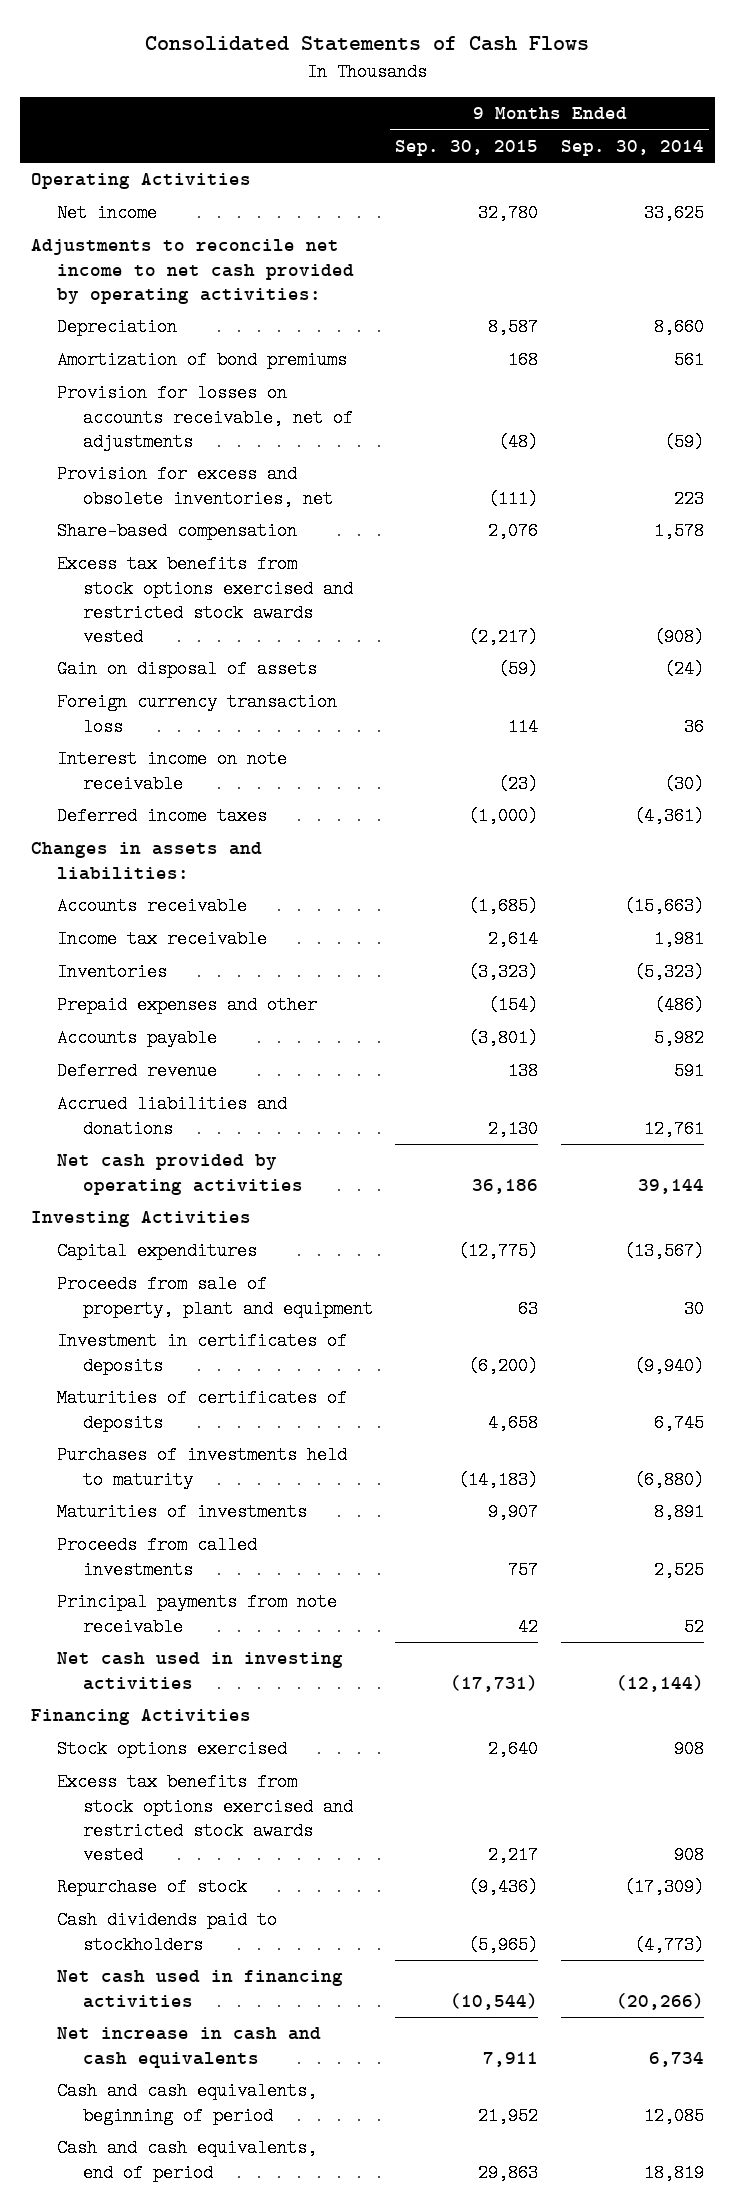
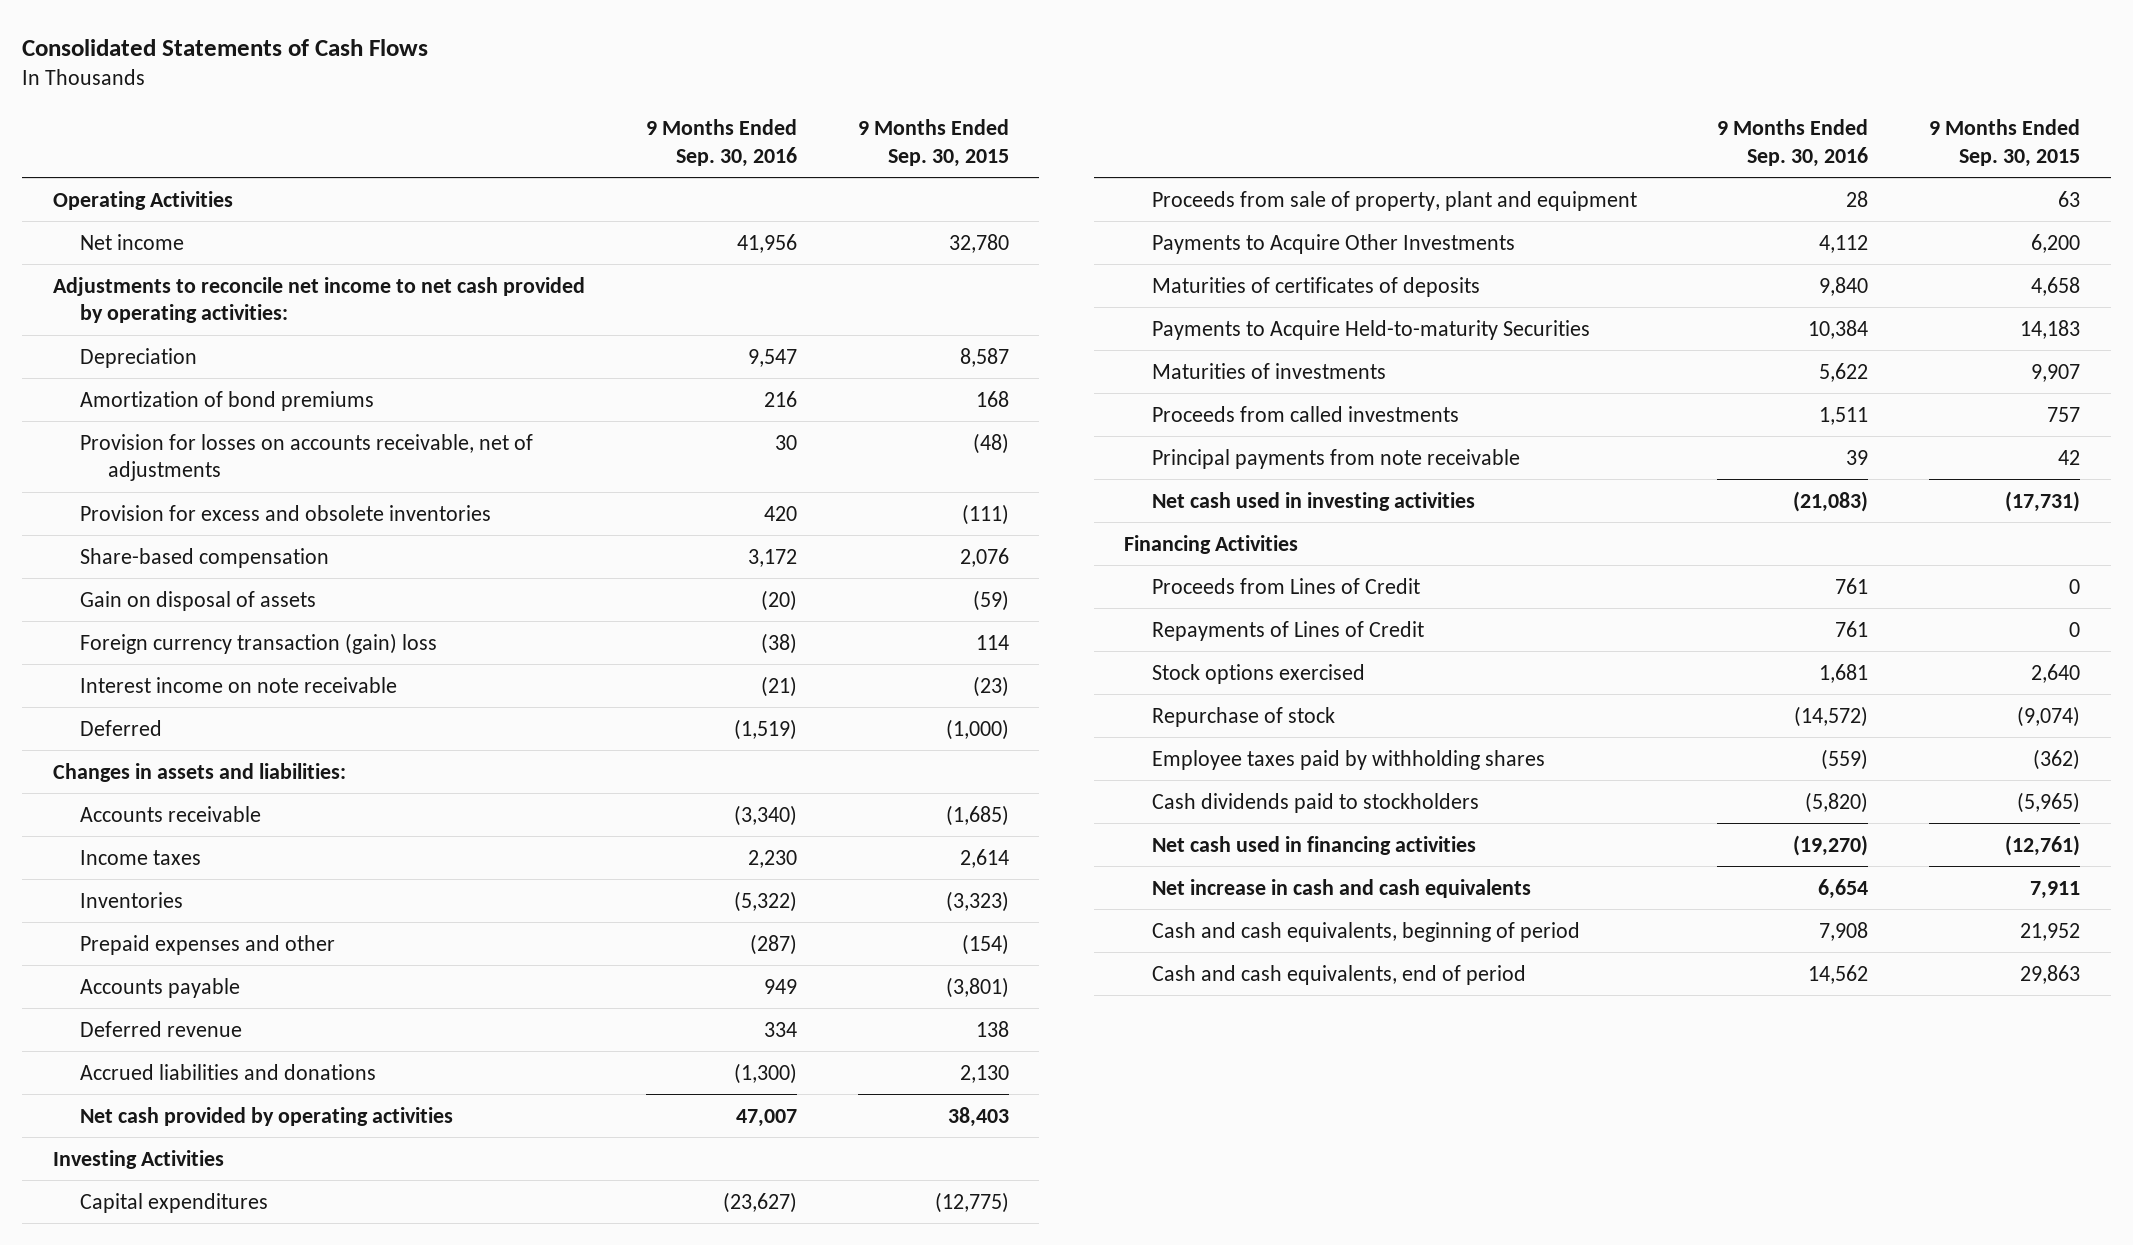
- | 9 Months Ended Sep. 30, 2015 | 9 Months Ended Sep. 30, 2014
+ | 9 Months Ended Sep. 30, 2016 | 9 Months Ended Sep. 30, 2015
- Provision for excess and obsolete inventories, net | (111) | 223
+ Provision for excess and obsolete inventories | 420 | (111)
- Excess tax benefits from stock options exercised and restricted stock awards vested | (2,217) | (908)
- Foreign currency transaction loss | 114 | 36
+ Foreign currency transaction (gain) loss | (38) | 114
- Deferred income taxes | (1,000) | (4,361)
+ Deferred | (1,519) | (1,000)
- Income tax receivable | 2,614 | 1,981
+ Income taxes | 2,230 | 2,614
- Net cash provided by operating activities | 36,186 | 39,144
+ Net cash provided by operating activities | 47,007 | 38,403
- Investment in certificates of deposits | (6,200) | (9,940)
+ Payments to Acquire Other Investments | 4,112 | 6,200
- Purchases of investments held to maturity | (14,183) | (6,880)
+ Payments to Acquire Held-to-maturity Securities | 10,384 | 14,183
+ Proceeds from Lines of Credit | 761 | 0
+ Repayments of Lines of Credit | 761 | 0
- Excess tax benefits from stock options exercised and restricted stock awards vested | 2,217 | 908
- Repurchase of stock | (9,436) | (17,309)
+ Repurchase of stock | (14,572) | (9,074)
+ Employee taxes paid by withholding shares | (559) | (362)
- Net cash used in financing activities | (10,544) | (20,266)
+ Net cash used in financing activities | (19,270) | (12,761)

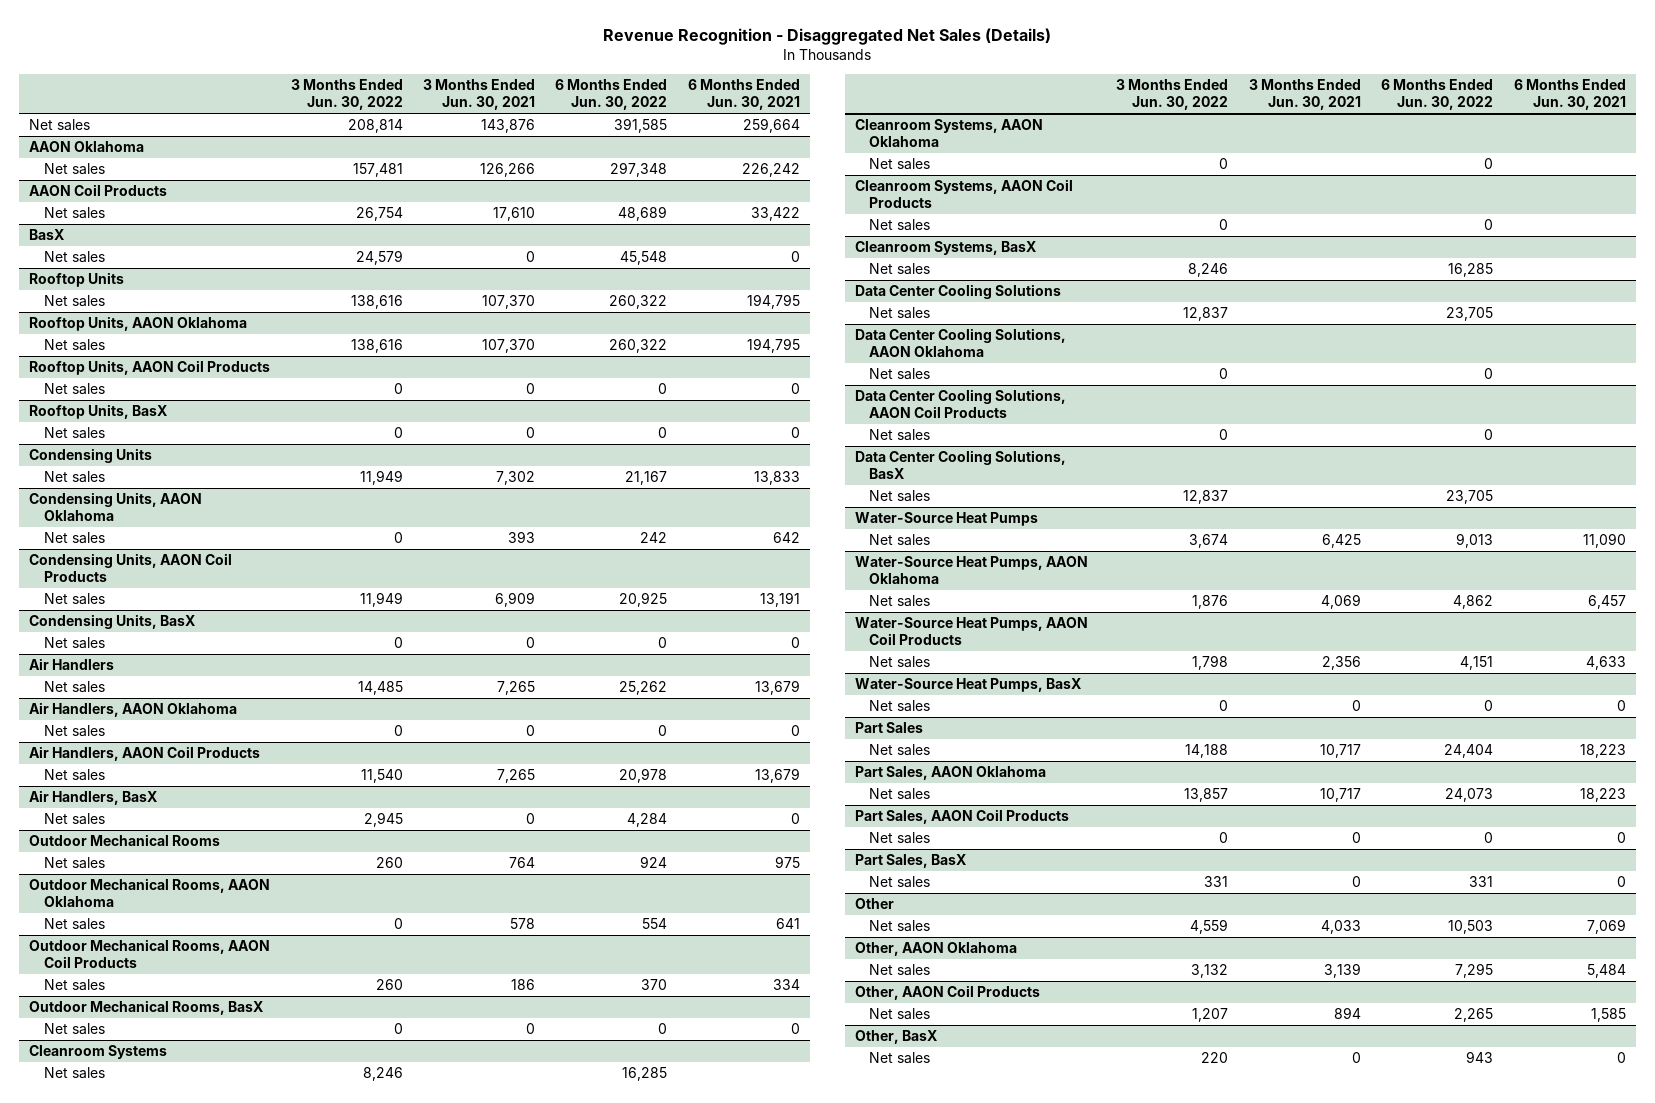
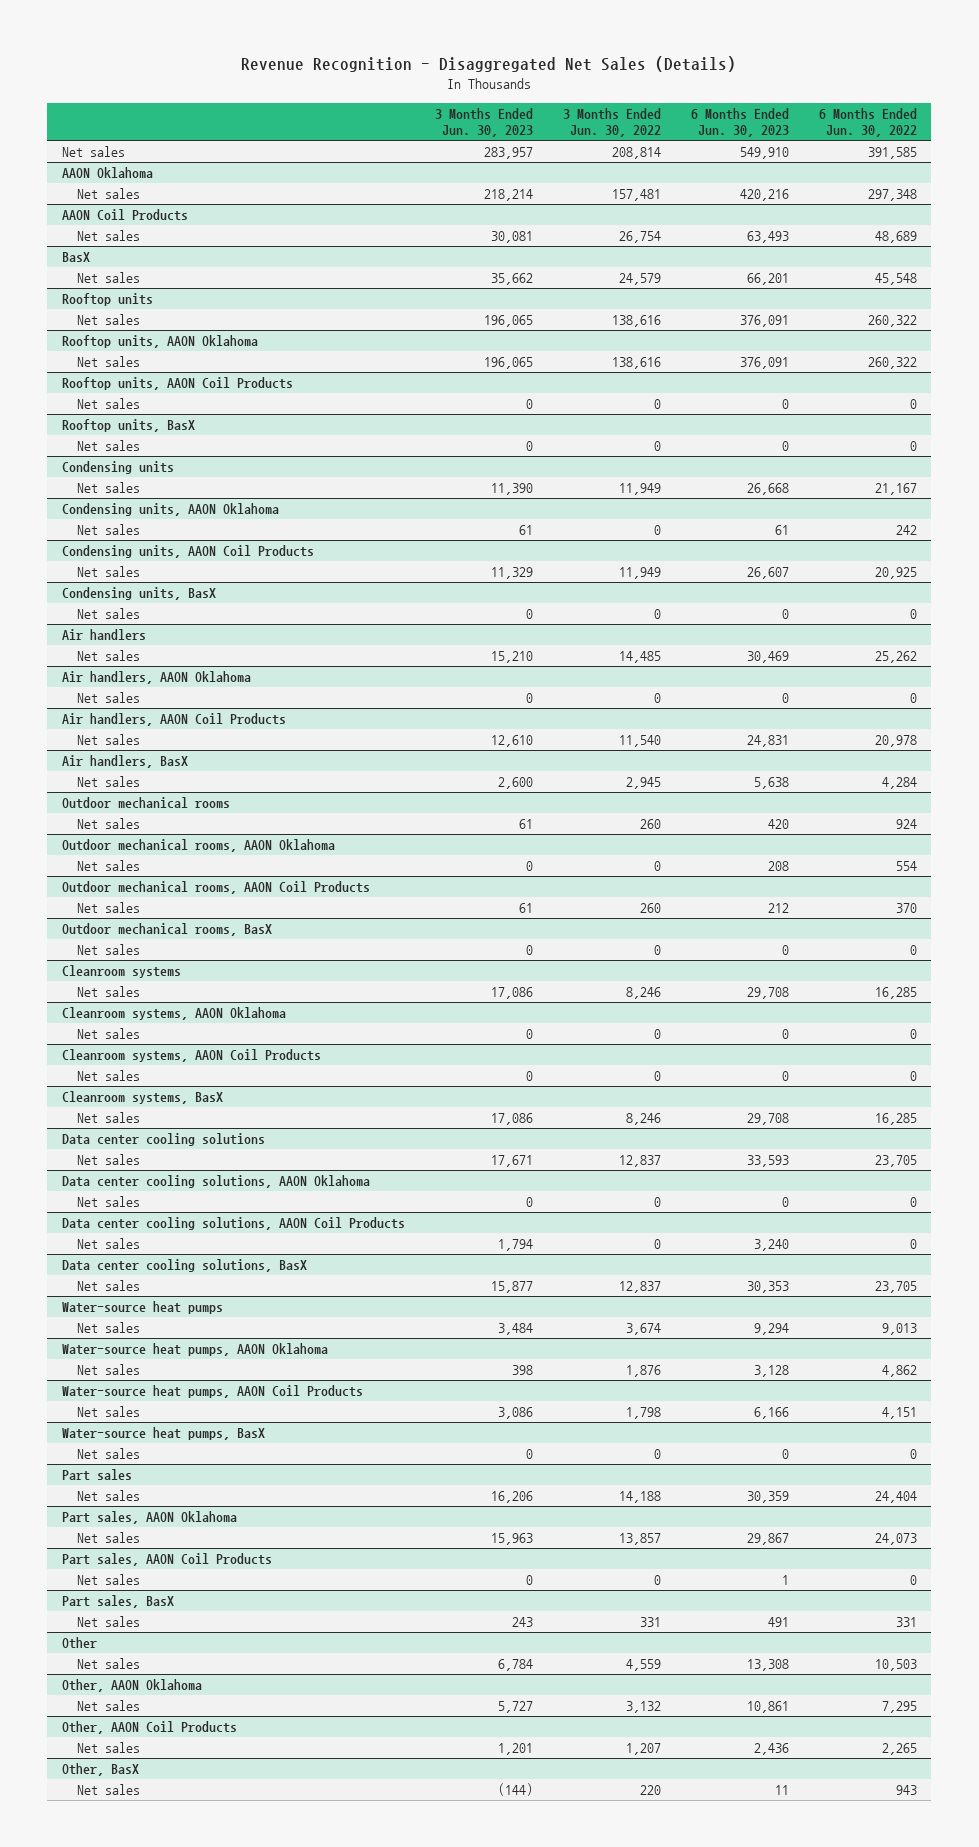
- | 3 Months Ended Jun. 30, 2022 | 3 Months Ended Jun. 30, 2021 | 6 Months Ended Jun. 30, 2022 | 6 Months Ended Jun. 30, 2021
+ | 3 Months Ended Jun. 30, 2023 | 3 Months Ended Jun. 30, 2022 | 6 Months Ended Jun. 30, 2023 | 6 Months Ended Jun. 30, 2022
- Rooftop Units
+ Rooftop units
- Rooftop Units, AAON Oklahoma
+ Rooftop units, AAON Oklahoma
- Rooftop Units, AAON Coil Products
+ Rooftop units, AAON Coil Products
- Rooftop Units, BasX
+ Rooftop units, BasX
- Condensing Units
+ Condensing units
- Condensing Units, AAON Oklahoma
+ Condensing units, AAON Oklahoma
- Condensing Units, AAON Coil Products
+ Condensing units, AAON Coil Products
- Condensing Units, BasX
+ Condensing units, BasX
- Air Handlers
+ Air handlers
- Air Handlers, AAON Oklahoma
+ Air handlers, AAON Oklahoma
- Air Handlers, AAON Coil Products
+ Air handlers, AAON Coil Products
- Air Handlers, BasX
+ Air handlers, BasX
- Outdoor Mechanical Rooms
+ Outdoor mechanical rooms
- Outdoor Mechanical Rooms, AAON Oklahoma
+ Outdoor mechanical rooms, AAON Oklahoma
- Outdoor Mechanical Rooms, AAON Coil Products
+ Outdoor mechanical rooms, AAON Coil Products
- Outdoor Mechanical Rooms, BasX
+ Outdoor mechanical rooms, BasX
- Cleanroom Systems
+ Cleanroom systems
- Cleanroom Systems, AAON Oklahoma
+ Cleanroom systems, AAON Oklahoma
- Cleanroom Systems, AAON Coil Products
+ Cleanroom systems, AAON Coil Products
- Cleanroom Systems, BasX
+ Cleanroom systems, BasX
- Data Center Cooling Solutions
+ Data center cooling solutions
- Data Center Cooling Solutions, AAON Oklahoma
+ Data center cooling solutions, AAON Oklahoma
- Data Center Cooling Solutions, AAON Coil Products
+ Data center cooling solutions, AAON Coil Products
- Data Center Cooling Solutions, BasX
+ Data center cooling solutions, BasX
- Water-Source Heat Pumps
+ Water-source heat pumps
- Water-Source Heat Pumps, AAON Oklahoma
+ Water-source heat pumps, AAON Oklahoma
- Water-Source Heat Pumps, AAON Coil Products
+ Water-source heat pumps, AAON Coil Products
- Water-Source Heat Pumps, BasX
+ Water-source heat pumps, BasX
- Part Sales
+ Part sales
- Part Sales, AAON Oklahoma
+ Part sales, AAON Oklahoma
- Part Sales, AAON Coil Products
+ Part sales, AAON Coil Products
- Part Sales, BasX
+ Part sales, BasX

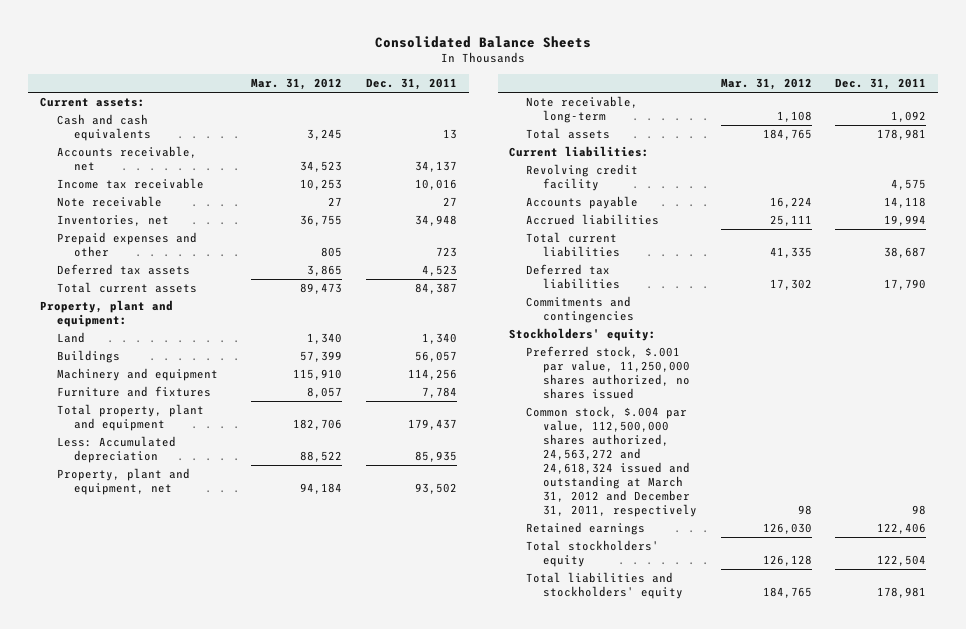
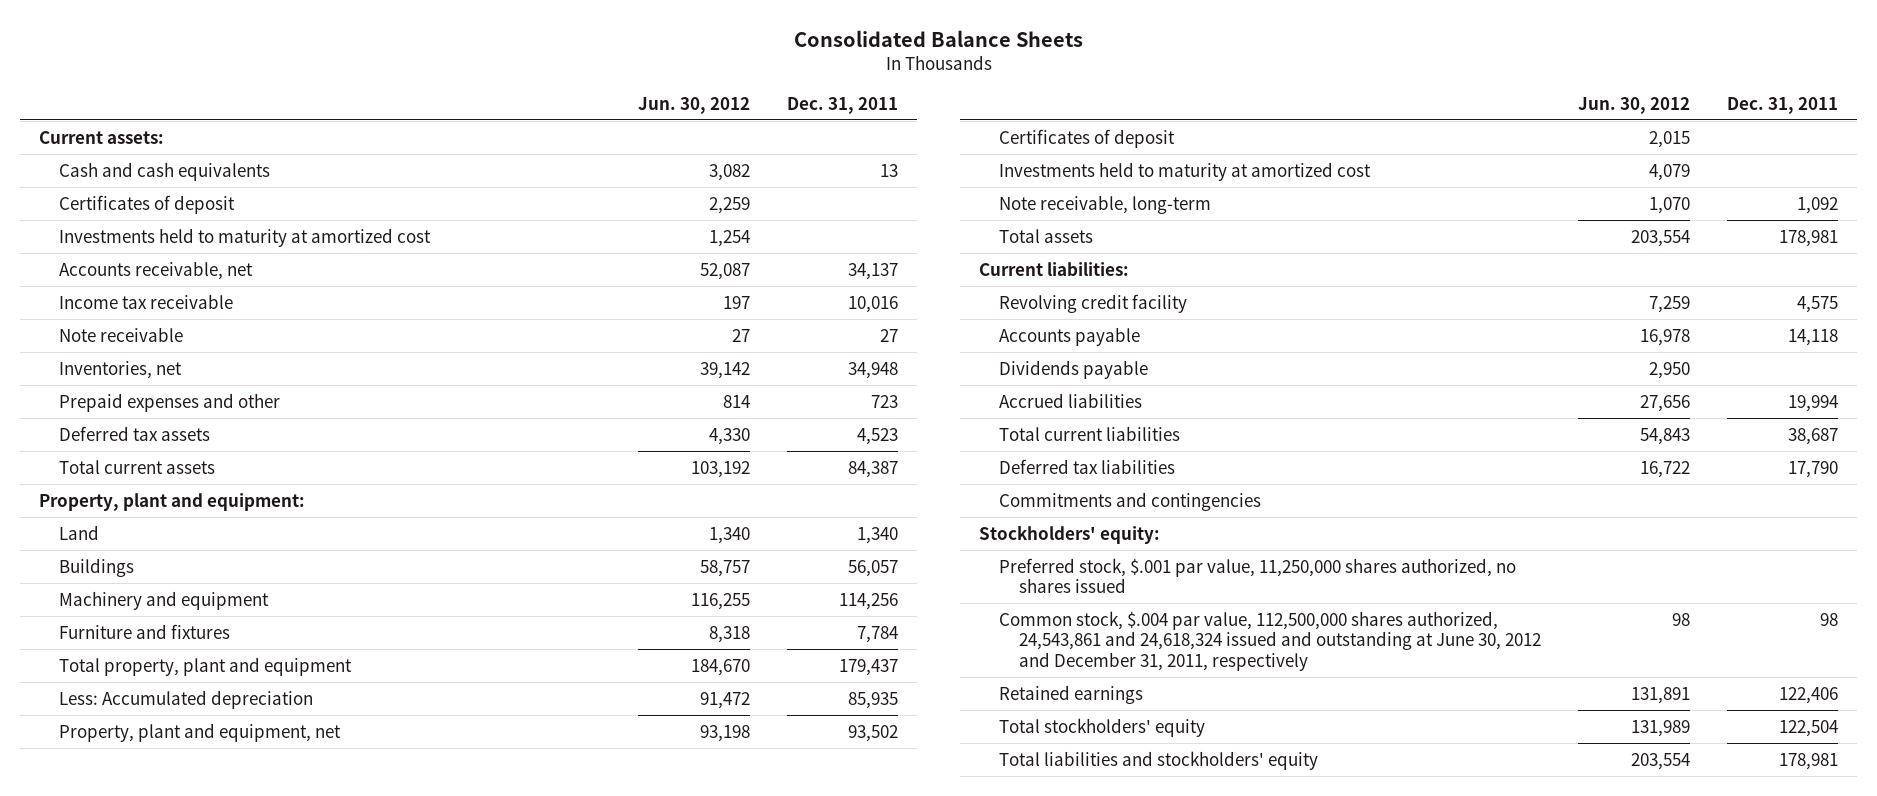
- | Mar. 31, 2012 | Dec. 31, 2011
+ | Jun. 30, 2012 | Dec. 31, 2011
+ Certificates of deposit | 2,259 |
+ Investments held to maturity at amortized cost | 1,254 |
+ Certificates of deposit | 2,015 |
+ Investments held to maturity at amortized cost | 4,079 |
+ Dividends payable | 2,950 |
- Common stock, $.004 par value, 112,500,000 shares authorized, 24,563,272 and 24,618,324 issued and outstanding at March 31, 2012 and December 31, 2011, respectively | 98 | 98
+ Common stock, $.004 par value, 112,500,000 shares authorized, 24,543,861 and 24,618,324 issued and outstanding at June 30, 2012 and December 31, 2011, respectively | 98 | 98

